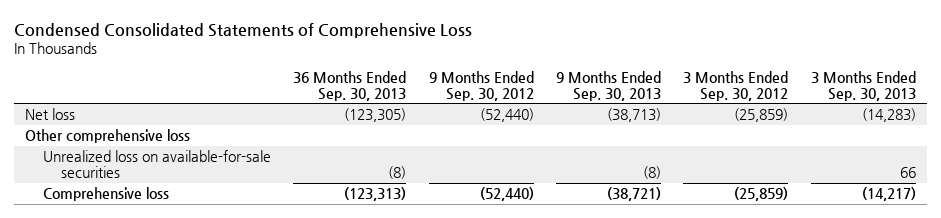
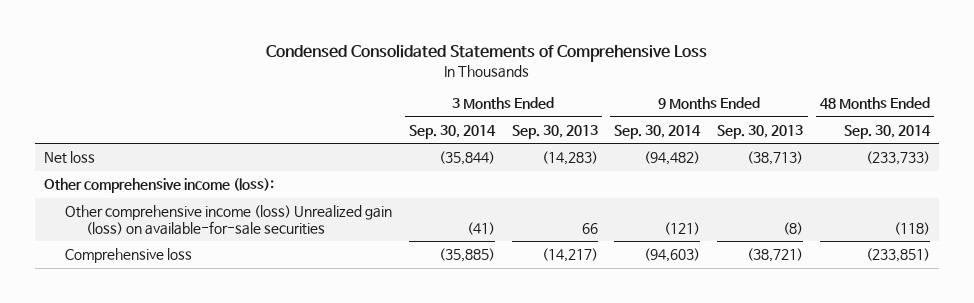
- | 36 Months Ended Sep. 30, 2013 | 9 Months Ended Sep. 30, 2012 | 9 Months Ended Sep. 30, 2013 | 3 Months Ended Sep. 30, 2012 | 3 Months Ended Sep. 30, 2013
+ | 3 Months Ended Sep. 30, 2014 | 3 Months Ended Sep. 30, 2013 | 9 Months Ended Sep. 30, 2014 | 9 Months Ended Sep. 30, 2013 | 48 Months Ended Sep. 30, 2014
- Other comprehensive loss
- Unrealized loss on available-for-sale securities | (8) | | (8) | | 66
+ Other comprehensive income (loss):
+ Other comprehensive income (loss) Unrealized gain (loss) on available-for-sale securities | (41) | 66 | (121) | (8) | (118)

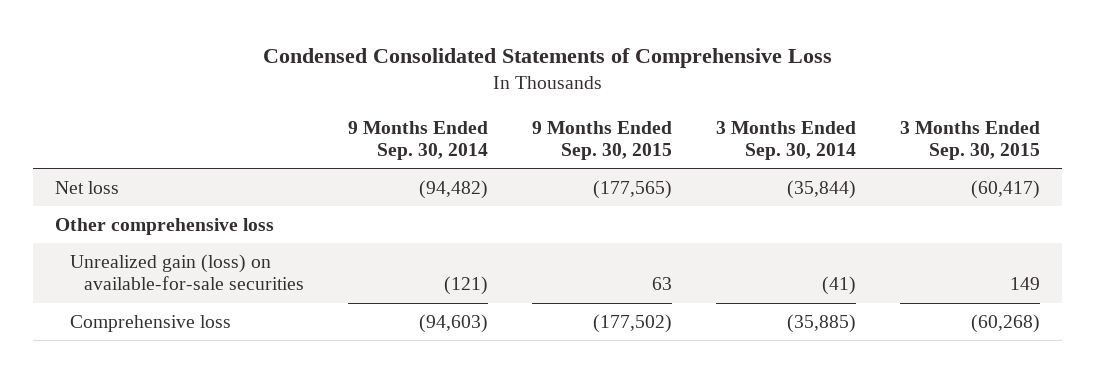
- | 3 Months Ended Sep. 30, 2014 | 3 Months Ended Sep. 30, 2013 | 9 Months Ended Sep. 30, 2014 | 9 Months Ended Sep. 30, 2013 | 48 Months Ended Sep. 30, 2014
+ | 9 Months Ended Sep. 30, 2014 | 9 Months Ended Sep. 30, 2015 | 3 Months Ended Sep. 30, 2014 | 3 Months Ended Sep. 30, 2015
- Other comprehensive income (loss):
- Other comprehensive income (loss) Unrealized gain (loss) on available-for-sale securities | (41) | 66 | (121) | (8) | (118)
+ Other comprehensive loss
+ Unrealized gain (loss) on available-for-sale securities | (121) | 63 | (41) | 149

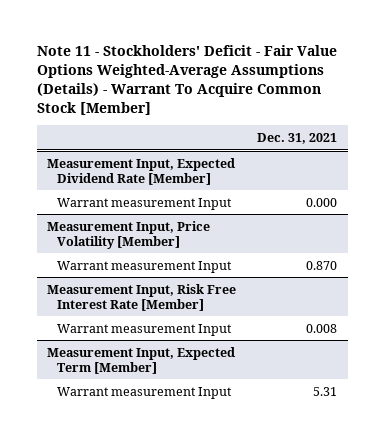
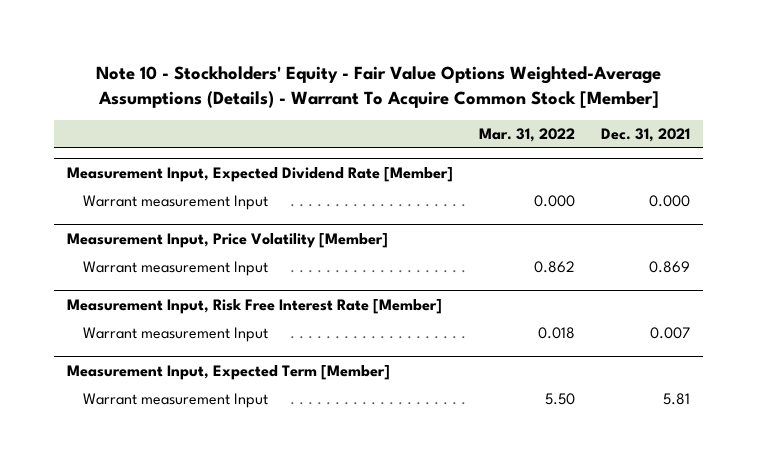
- Note 11 - Stockholders' Deficit - Fair Value Options Weighted-Average Assumptions (Details) - Warrant To Acquire Common Stock [Member]
+ Note 10 - Stockholders' Equity - Fair Value Options Weighted-Average Assumptions (Details) - Warrant To Acquire Common Stock [Member]
- | Dec. 31, 2021
+ | Mar. 31, 2022 | Dec. 31, 2021
@ Measurement Input, Price Volatility [Member]
- Warrant measurement Input | 0.870
+ Warrant measurement Input | 0.862 | 0.869
@ Measurement Input, Risk Free Interest Rate [Member]
- Warrant measurement Input | 0.008
+ Warrant measurement Input | 0.018 | 0.007
@ Measurement Input, Expected Term [Member]
- Warrant measurement Input | 5.31
+ Warrant measurement Input | 5.50 | 5.81

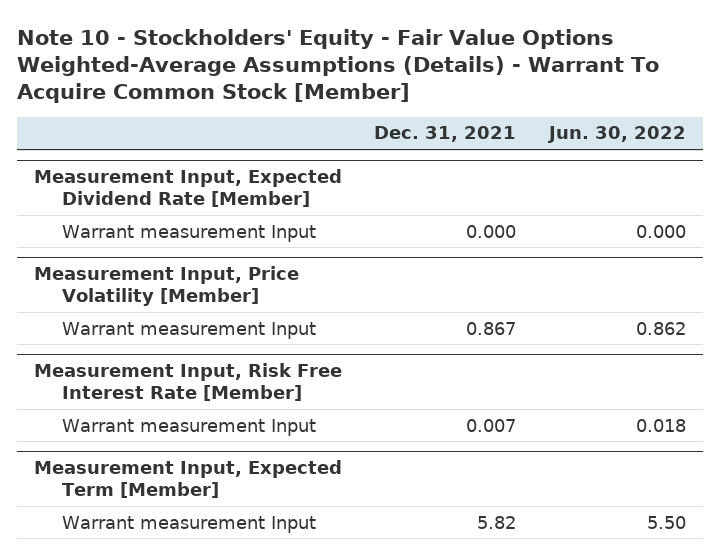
- | Mar. 31, 2022 | Dec. 31, 2021
+ | Dec. 31, 2021 | Jun. 30, 2022
@ Measurement Input, Price Volatility [Member]
- Warrant measurement Input | 0.862 | 0.869
+ Warrant measurement Input | 0.867 | 0.862
@ Measurement Input, Expected Term [Member]
- Warrant measurement Input | 5.50 | 5.81
+ Warrant measurement Input | 5.82 | 5.50

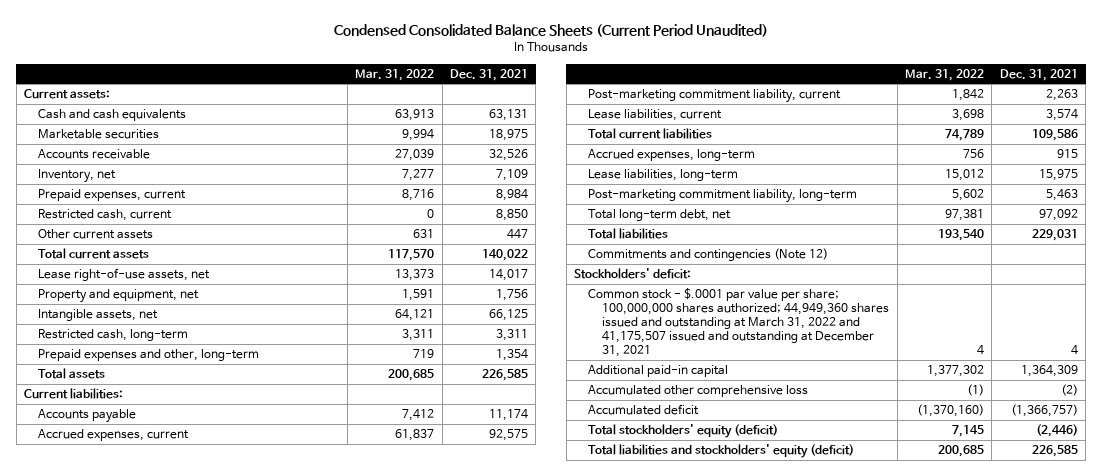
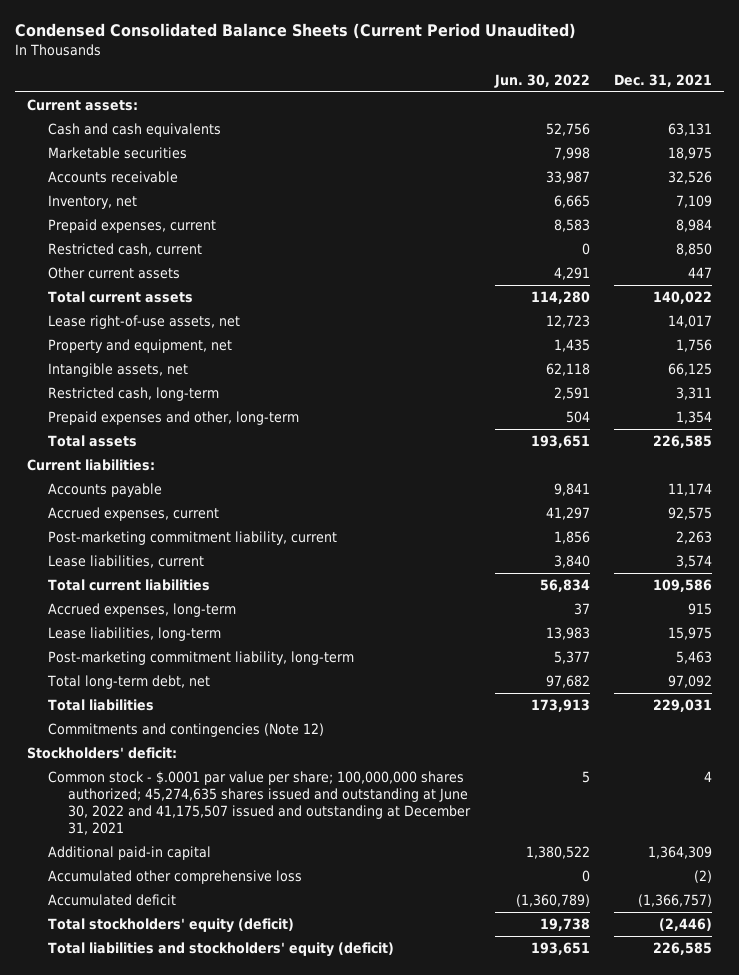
- | Mar. 31, 2022 | Dec. 31, 2021
+ | Jun. 30, 2022 | Dec. 31, 2021
- Common stock - $.0001 par value per share; 100,000,000 shares authorized; 44,949,360 shares issued and outstanding at March 31, 2022 and 41,175,507 issued and outstanding at December 31, 2021 | 4 | 4
+ Common stock - $.0001 par value per share; 100,000,000 shares authorized; 45,274,635 shares issued and outstanding at June 30, 2022 and 41,175,507 issued and outstanding at December 31, 2021 | 5 | 4

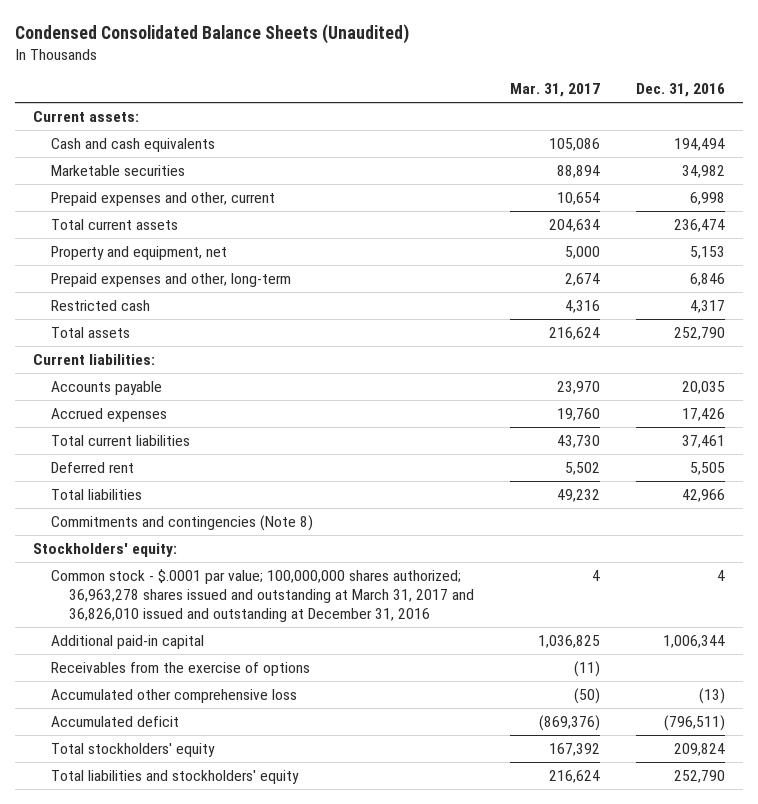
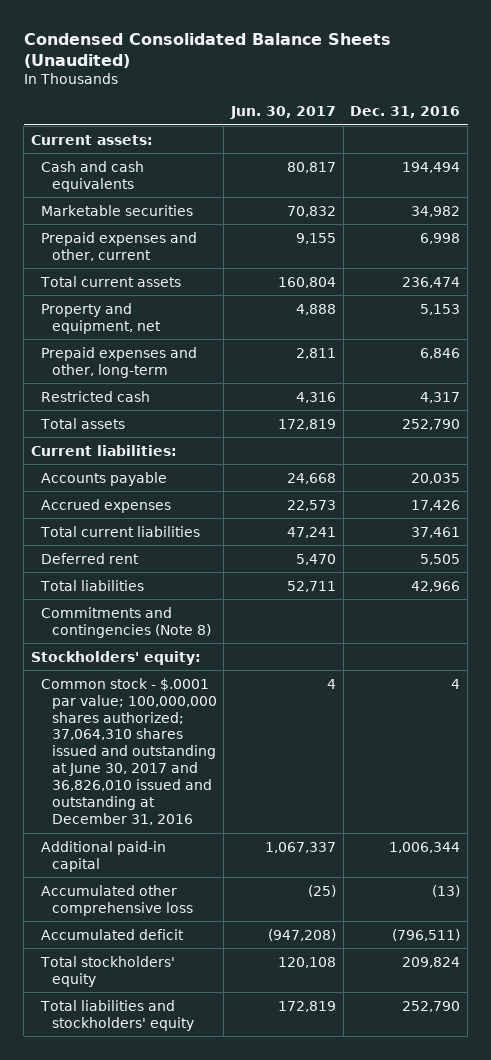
- | Mar. 31, 2017 | Dec. 31, 2016
+ | Jun. 30, 2017 | Dec. 31, 2016
- Common stock - $.0001 par value; 100,000,000 shares authorized; 36,963,278 shares issued and outstanding at March 31, 2017 and 36,826,010 issued and outstanding at December 31, 2016 | 4 | 4
+ Common stock - $.0001 par value; 100,000,000 shares authorized; 37,064,310 shares issued and outstanding at June 30, 2017 and 36,826,010 issued and outstanding at December 31, 2016 | 4 | 4
- Receivables from the exercise of options | (11) |

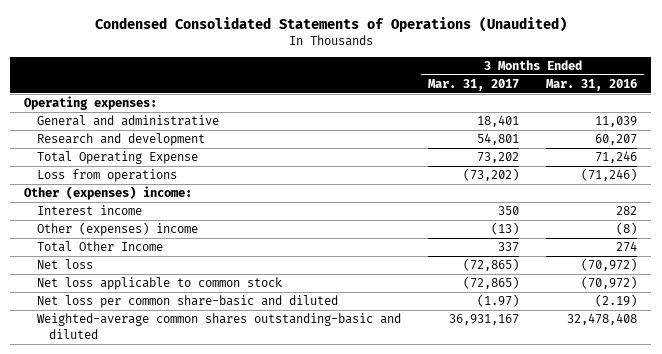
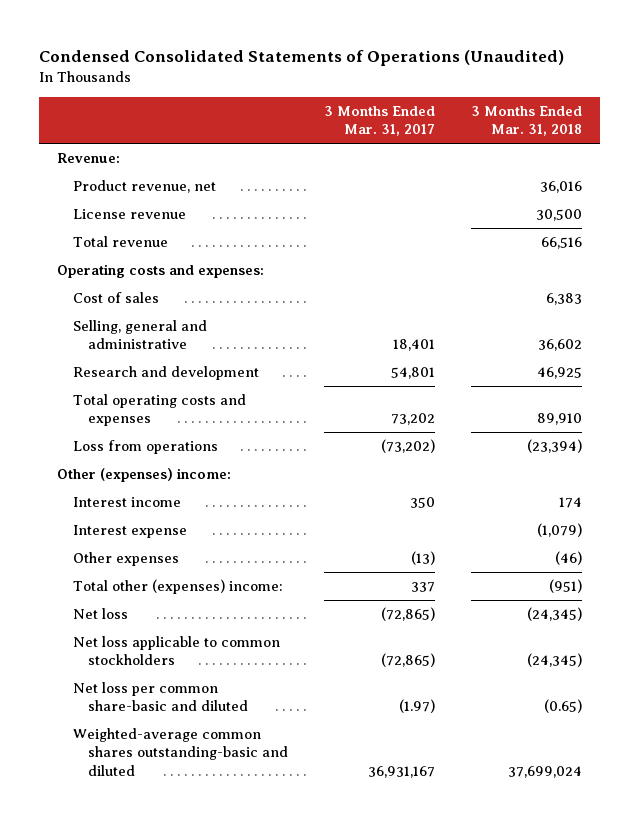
- | 3 Months Ended Mar. 31, 2017 | 3 Months Ended Mar. 31, 2016
+ | 3 Months Ended Mar. 31, 2017 | 3 Months Ended Mar. 31, 2018
- Operating expenses:
- General and administrative | 18,401 | 11,039
+ Revenue:
+ Product revenue, net | | 36,016
+ License revenue | | 30,500
+ Total revenue | | 66,516
+ Operating costs and expenses:
+ Cost of sales | | 6,383
+ Selling, general and administrative | 18,401 | 36,602
- Total Operating Expense | 73,202 | 71,246
+ Total operating costs and expenses | 73,202 | 89,910
- Other (expenses) income | (13) | (8)
- Total Other Income | 337 | 274
+ Interest expense | | (1,079)
+ Other expenses | (13) | (46)
+ Total other (expenses) income: | 337 | (951)
- Net loss applicable to common stock | (72,865) | (70,972)
+ Net loss applicable to common stockholders | (72,865) | (24,345)

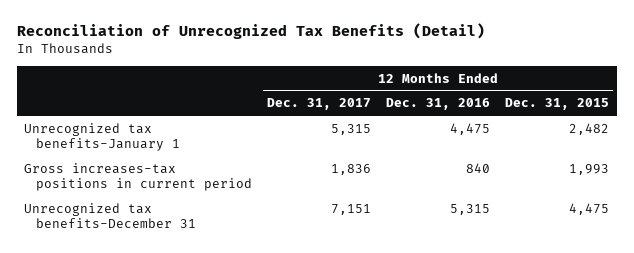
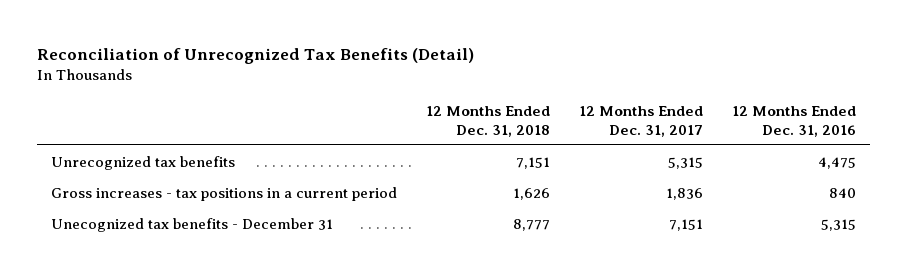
- | 12 Months Ended Dec. 31, 2017 | 12 Months Ended Dec. 31, 2016 | 12 Months Ended Dec. 31, 2015
+ | 12 Months Ended Dec. 31, 2018 | 12 Months Ended Dec. 31, 2017 | 12 Months Ended Dec. 31, 2016
- Unrecognized tax benefits-January 1 | 5,315 | 4,475 | 2,482
- Gross increases-tax positions in current period | 1,836 | 840 | 1,993
- Unrecognized tax benefits-December 31 | 7,151 | 5,315 | 4,475
+ Unrecognized tax benefits | 7,151 | 5,315 | 4,475
+ Gross increases - tax positions in a current period | 1,626 | 1,836 | 840
+ Unecognized tax benefits - December 31 | 8,777 | 7,151 | 5,315

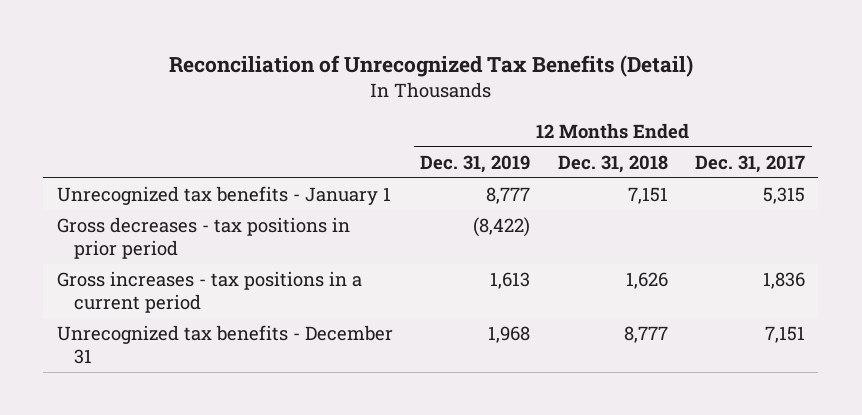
- | 12 Months Ended Dec. 31, 2018 | 12 Months Ended Dec. 31, 2017 | 12 Months Ended Dec. 31, 2016
+ | 12 Months Ended Dec. 31, 2019 | 12 Months Ended Dec. 31, 2018 | 12 Months Ended Dec. 31, 2017
- Unrecognized tax benefits | 7,151 | 5,315 | 4,475
+ Unrecognized tax benefits - January 1 | 8,777 | 7,151 | 5,315
+ Gross decreases - tax positions in prior period | (8,422) | |
- Unecognized tax benefits - December 31 | 8,777 | 7,151 | 5,315
+ Unrecognized tax benefits - December 31 | 1,968 | 8,777 | 7,151

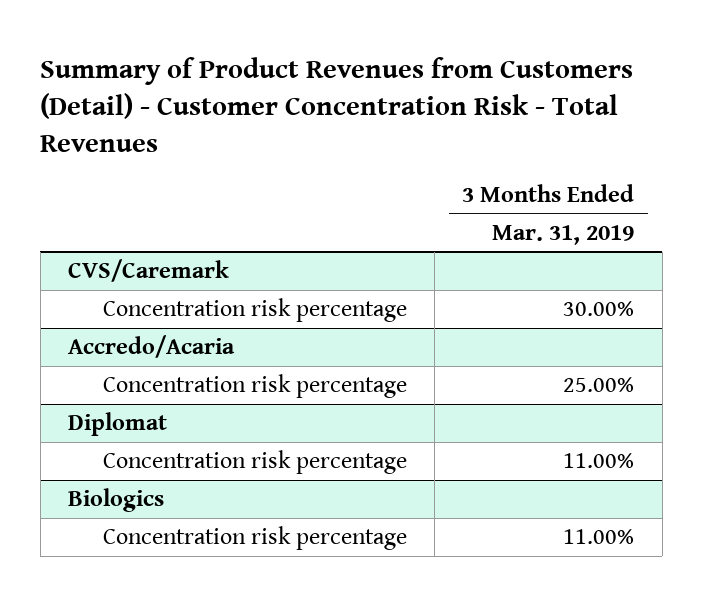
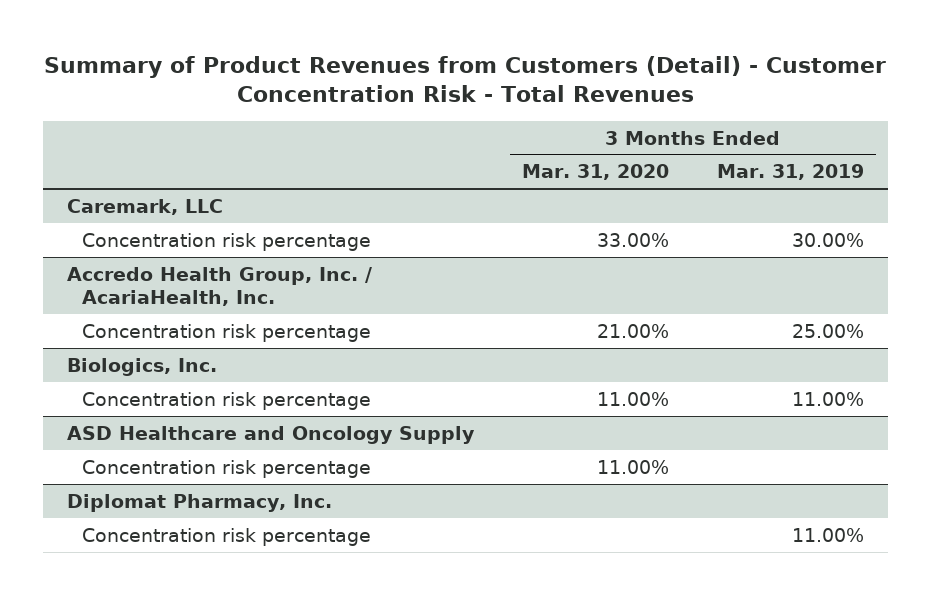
- | 3 Months Ended Mar. 31, 2019
+ | 3 Months Ended Mar. 31, 2020 | 3 Months Ended Mar. 31, 2019
- CVS/Caremark
+ Caremark, LLC
- Accredo/Acaria
+ Accredo Health Group, Inc. / AcariaHealth, Inc.
- Diplomat
+ Biologics, Inc.
- Biologics
+ ASD Healthcare and Oncology Supply
+ Concentration risk percentage | 11.00% |
+ Diplomat Pharmacy, Inc.

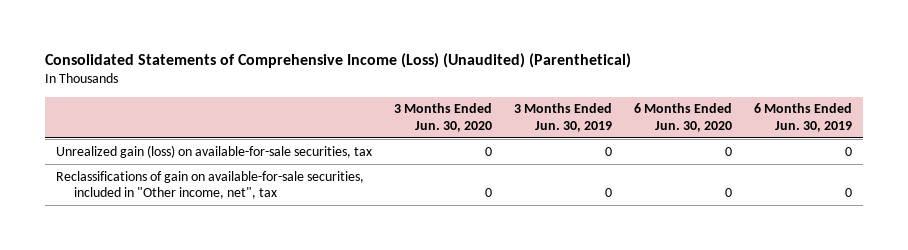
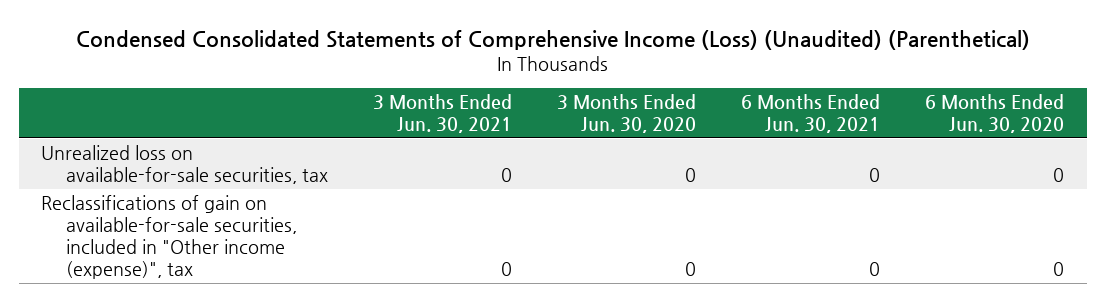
- Consolidated Statements of Comprehensive Income (Loss) (Unaudited) (Parenthetical)
+ Condensed Consolidated Statements of Comprehensive Income (Loss) (Unaudited) (Parenthetical)
- | 3 Months Ended Jun. 30, 2020 | 3 Months Ended Jun. 30, 2019 | 6 Months Ended Jun. 30, 2020 | 6 Months Ended Jun. 30, 2019
+ | 3 Months Ended Jun. 30, 2021 | 3 Months Ended Jun. 30, 2020 | 6 Months Ended Jun. 30, 2021 | 6 Months Ended Jun. 30, 2020
- Unrealized gain (loss) on available-for-sale securities, tax | 0 | 0 | 0 | 0
- Reclassifications of gain on available-for-sale securities, included in "Other income, net", tax | 0 | 0 | 0 | 0
+ Unrealized loss on available-for-sale securities, tax | 0 | 0 | 0 | 0
+ Reclassifications of gain on available-for-sale securities, included in "Other income (expense)", tax | 0 | 0 | 0 | 0

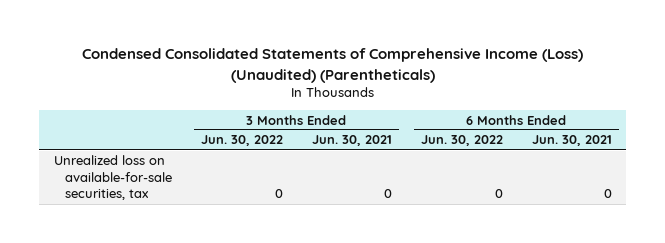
- Condensed Consolidated Statements of Comprehensive Income (Loss) (Unaudited) (Parenthetical)
+ Condensed Consolidated Statements of Comprehensive Income (Loss) (Unaudited) (Parentheticals)
- | 3 Months Ended Jun. 30, 2021 | 3 Months Ended Jun. 30, 2020 | 6 Months Ended Jun. 30, 2021 | 6 Months Ended Jun. 30, 2020
+ | 3 Months Ended Jun. 30, 2022 | 3 Months Ended Jun. 30, 2021 | 6 Months Ended Jun. 30, 2022 | 6 Months Ended Jun. 30, 2021
- Reclassifications of gain on available-for-sale securities, included in "Other income (expense)", tax | 0 | 0 | 0 | 0

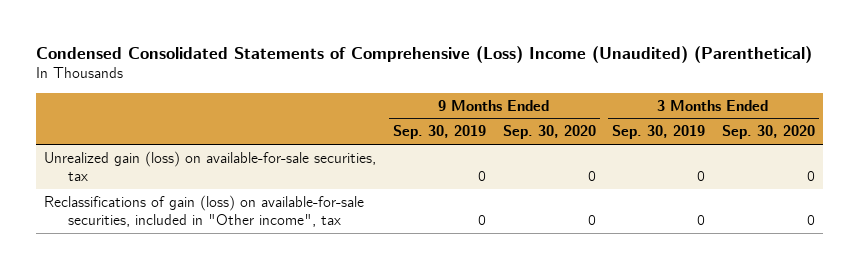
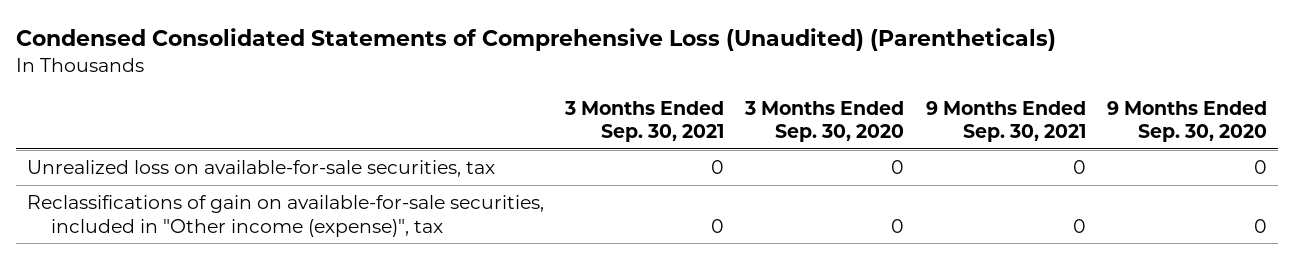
- Condensed Consolidated Statements of Comprehensive (Loss) Income (Unaudited) (Parenthetical)
+ Condensed Consolidated Statements of Comprehensive Loss (Unaudited) (Parentheticals)
- | 9 Months Ended Sep. 30, 2019 | 9 Months Ended Sep. 30, 2020 | 3 Months Ended Sep. 30, 2019 | 3 Months Ended Sep. 30, 2020
+ | 3 Months Ended Sep. 30, 2021 | 3 Months Ended Sep. 30, 2020 | 9 Months Ended Sep. 30, 2021 | 9 Months Ended Sep. 30, 2020
- Unrealized gain (loss) on available-for-sale securities, tax | 0 | 0 | 0 | 0
- Reclassifications of gain (loss) on available-for-sale securities, included in "Other income", tax | 0 | 0 | 0 | 0
+ Unrealized loss on available-for-sale securities, tax | 0 | 0 | 0 | 0
+ Reclassifications of gain on available-for-sale securities, included in "Other income (expense)", tax | 0 | 0 | 0 | 0

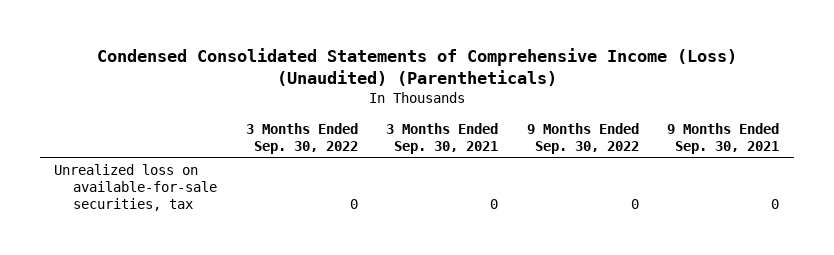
- Condensed Consolidated Statements of Comprehensive Loss (Unaudited) (Parentheticals)
+ Condensed Consolidated Statements of Comprehensive Income (Loss) (Unaudited) (Parentheticals)
- | 3 Months Ended Sep. 30, 2021 | 3 Months Ended Sep. 30, 2020 | 9 Months Ended Sep. 30, 2021 | 9 Months Ended Sep. 30, 2020
+ | 3 Months Ended Sep. 30, 2022 | 3 Months Ended Sep. 30, 2021 | 9 Months Ended Sep. 30, 2022 | 9 Months Ended Sep. 30, 2021
- Reclassifications of gain on available-for-sale securities, included in "Other income (expense)", tax | 0 | 0 | 0 | 0

